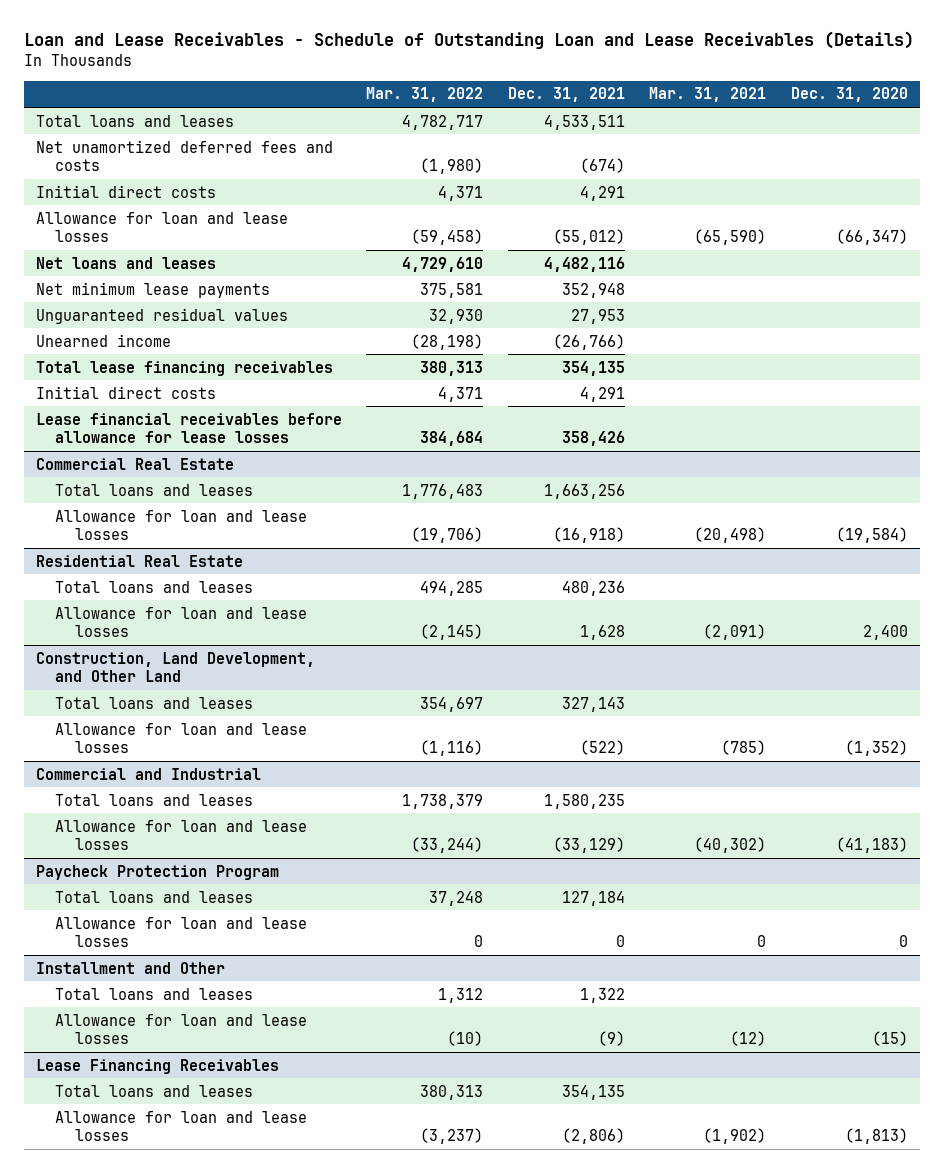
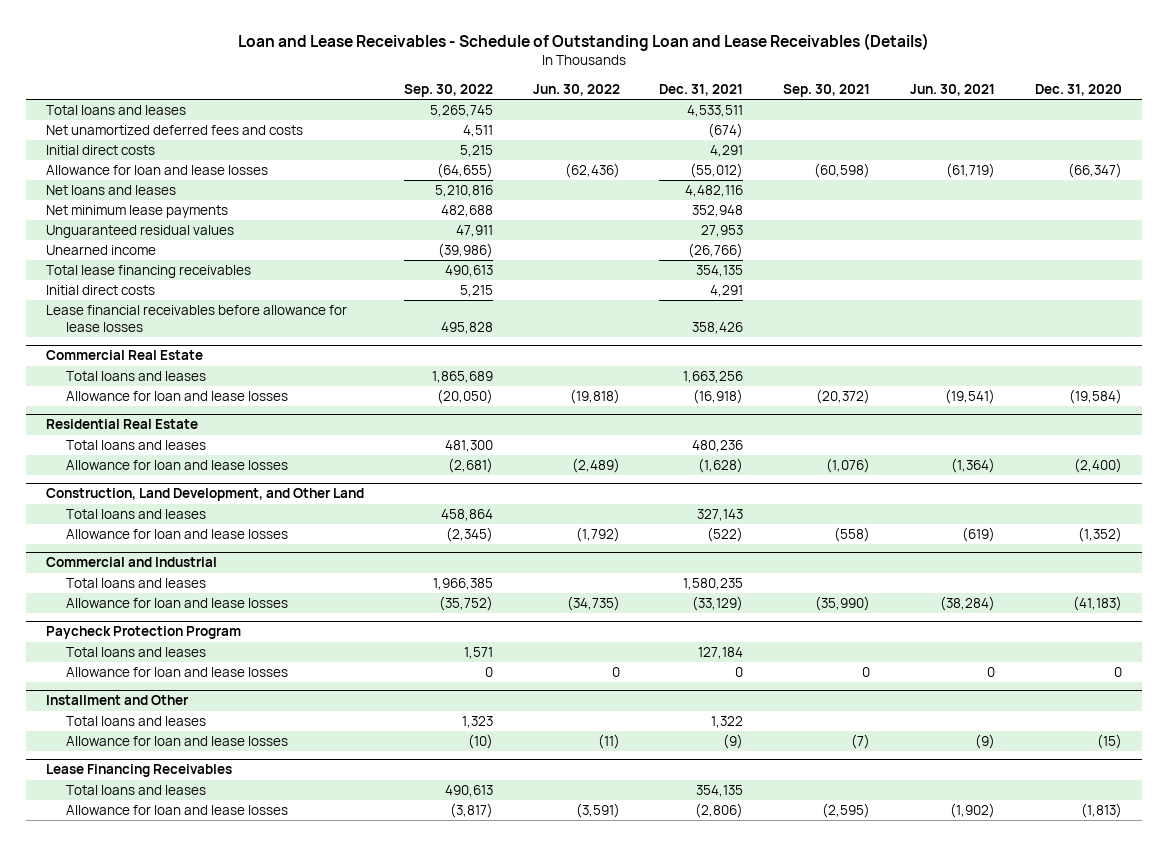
- | Mar. 31, 2022 | Dec. 31, 2021 | Mar. 31, 2021 | Dec. 31, 2020
+ | Sep. 30, 2022 | Jun. 30, 2022 | Dec. 31, 2021 | Sep. 30, 2021 | Jun. 30, 2021 | Dec. 31, 2020
@ Residential Real Estate
- Allowance for loan and lease losses | (2,145) | 1,628 | (2,091) | 2,400
+ Allowance for loan and lease losses | (2,681) | (2,489) | (1,628) | (1,076) | (1,364) | (2,400)

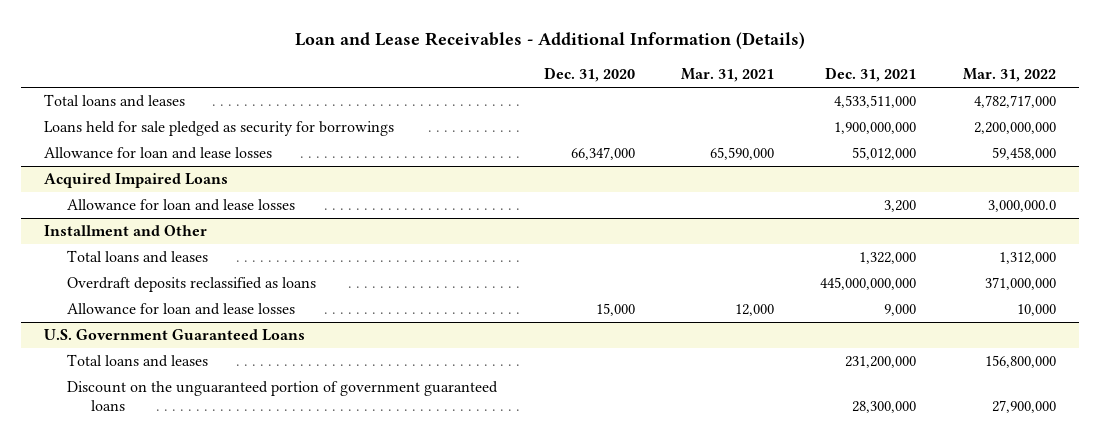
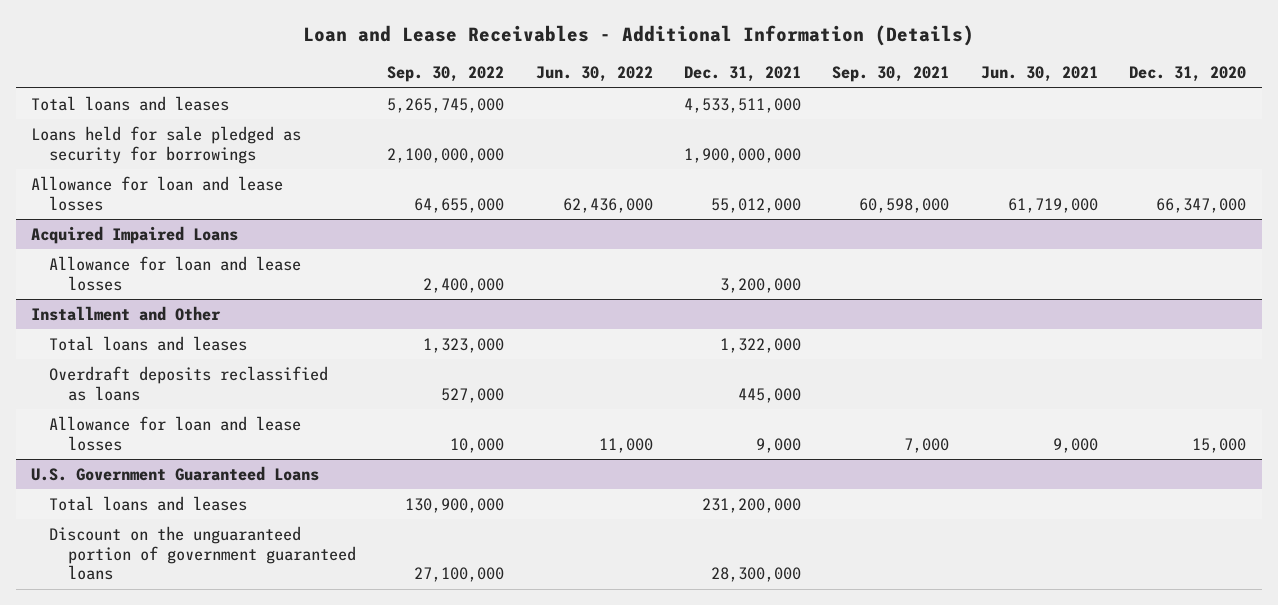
- | Dec. 31, 2020 | Mar. 31, 2021 | Dec. 31, 2021 | Mar. 31, 2022
+ | Sep. 30, 2022 | Jun. 30, 2022 | Dec. 31, 2021 | Sep. 30, 2021 | Jun. 30, 2021 | Dec. 31, 2020
@ Acquired Impaired Loans
- Allowance for loan and lease losses | | | 3,200 | 3,000,000.0
+ Allowance for loan and lease losses | 2,400,000 | | 3,200,000 | | |
@ Installment and Other
- Overdraft deposits reclassified as loans | | | 445,000,000,000 | 371,000,000
+ Overdraft deposits reclassified as loans | 527,000 | | 445,000 | | |

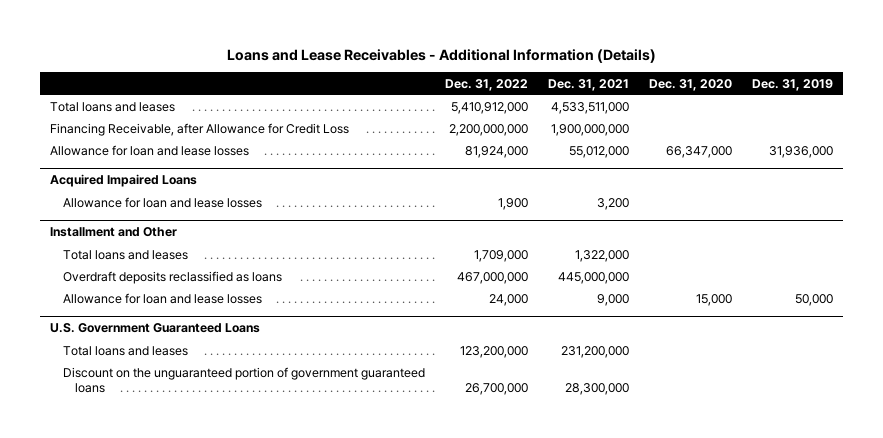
- Loan and Lease Receivables - Additional Information (Details)
+ Loans and Lease Receivables - Additional Information (Details)
- | Sep. 30, 2022 | Jun. 30, 2022 | Dec. 31, 2021 | Sep. 30, 2021 | Jun. 30, 2021 | Dec. 31, 2020
+ | Dec. 31, 2022 | Dec. 31, 2021 | Dec. 31, 2020 | Dec. 31, 2019
- Loans held for sale pledged as security for borrowings | 2,100,000,000 | | 1,900,000,000 | | |
+ Financing Receivable, after Allowance for Credit Loss | 2,200,000,000 | 1,900,000,000 | |
@ Acquired Impaired Loans
- Allowance for loan and lease losses | 2,400,000 | | 3,200,000 | | |
+ Allowance for loan and lease losses | 1,900 | 3,200 | |
@ Installment and Other
- Overdraft deposits reclassified as loans | 527,000 | | 445,000 | | |
+ Overdraft deposits reclassified as loans | 467,000,000 | 445,000,000 | |

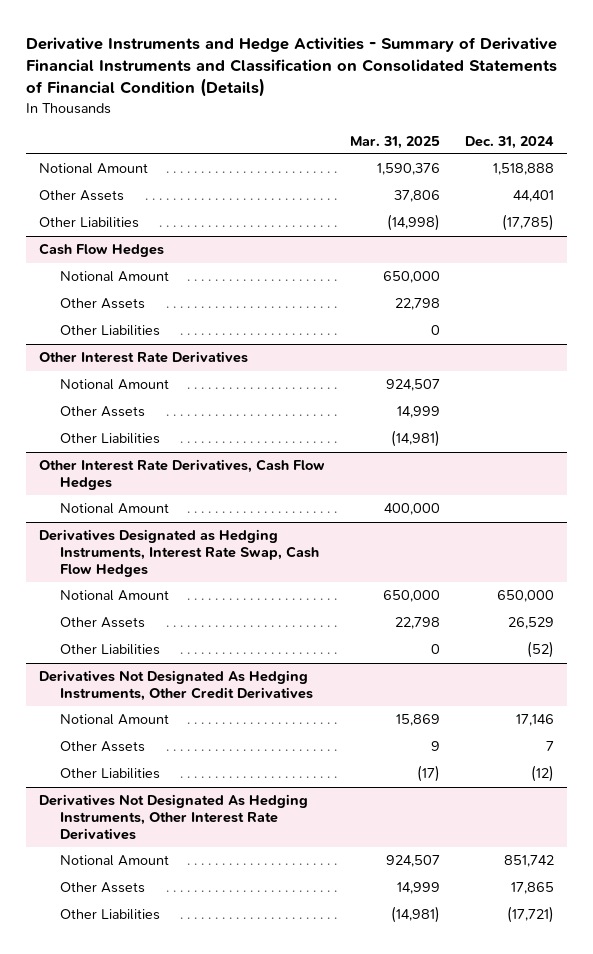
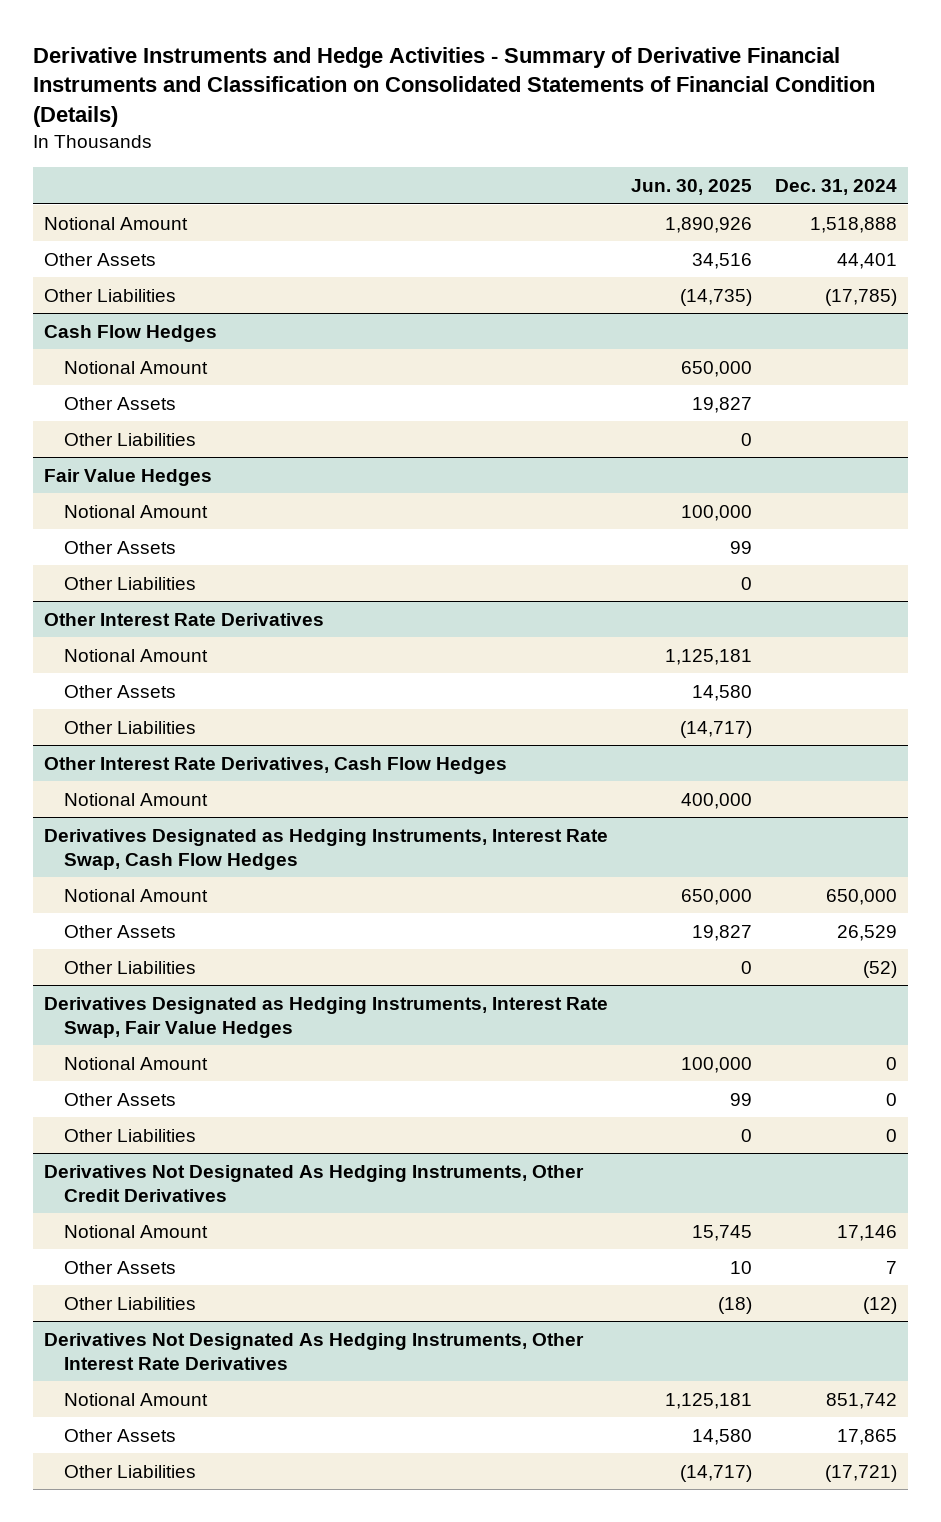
- | Mar. 31, 2025 | Dec. 31, 2024
+ | Jun. 30, 2025 | Dec. 31, 2024
+ Fair Value Hedges
+ Notional Amount | 100,000 |
+ Other Assets | 99 |
+ Other Liabilities | 0 |
+ Derivatives Designated as Hedging Instruments, Interest Rate Swap, Fair Value Hedges
+ Notional Amount | 100,000 | 0
+ Other Assets | 99 | 0
+ Other Liabilities | 0 | 0

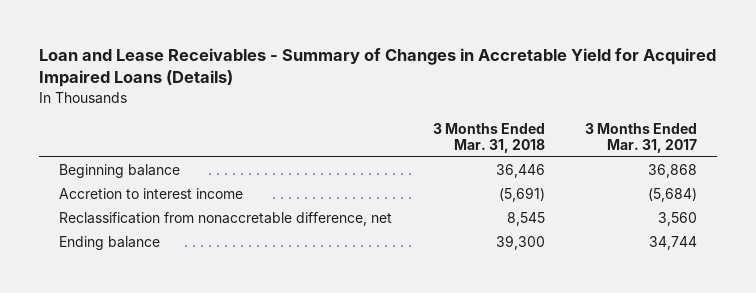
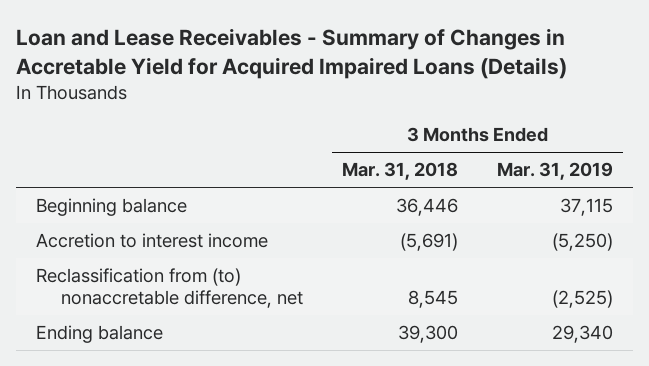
- | 3 Months Ended Mar. 31, 2018 | 3 Months Ended Mar. 31, 2017
+ | 3 Months Ended Mar. 31, 2018 | 3 Months Ended Mar. 31, 2019
- Reclassification from nonaccretable difference, net | 8,545 | 3,560
+ Reclassification from (to) nonaccretable difference, net | 8,545 | (2,525)

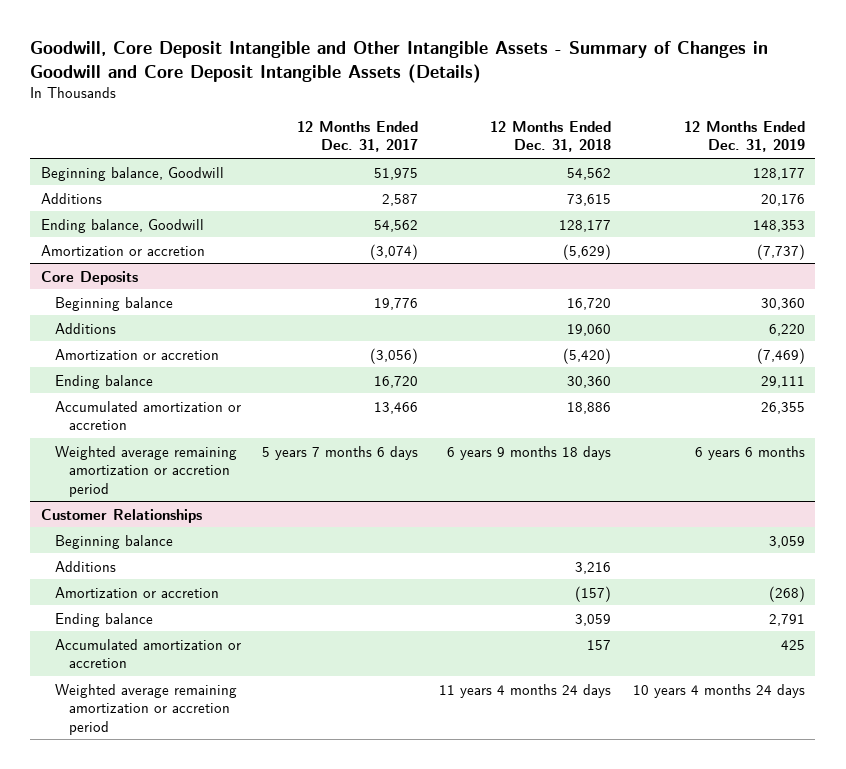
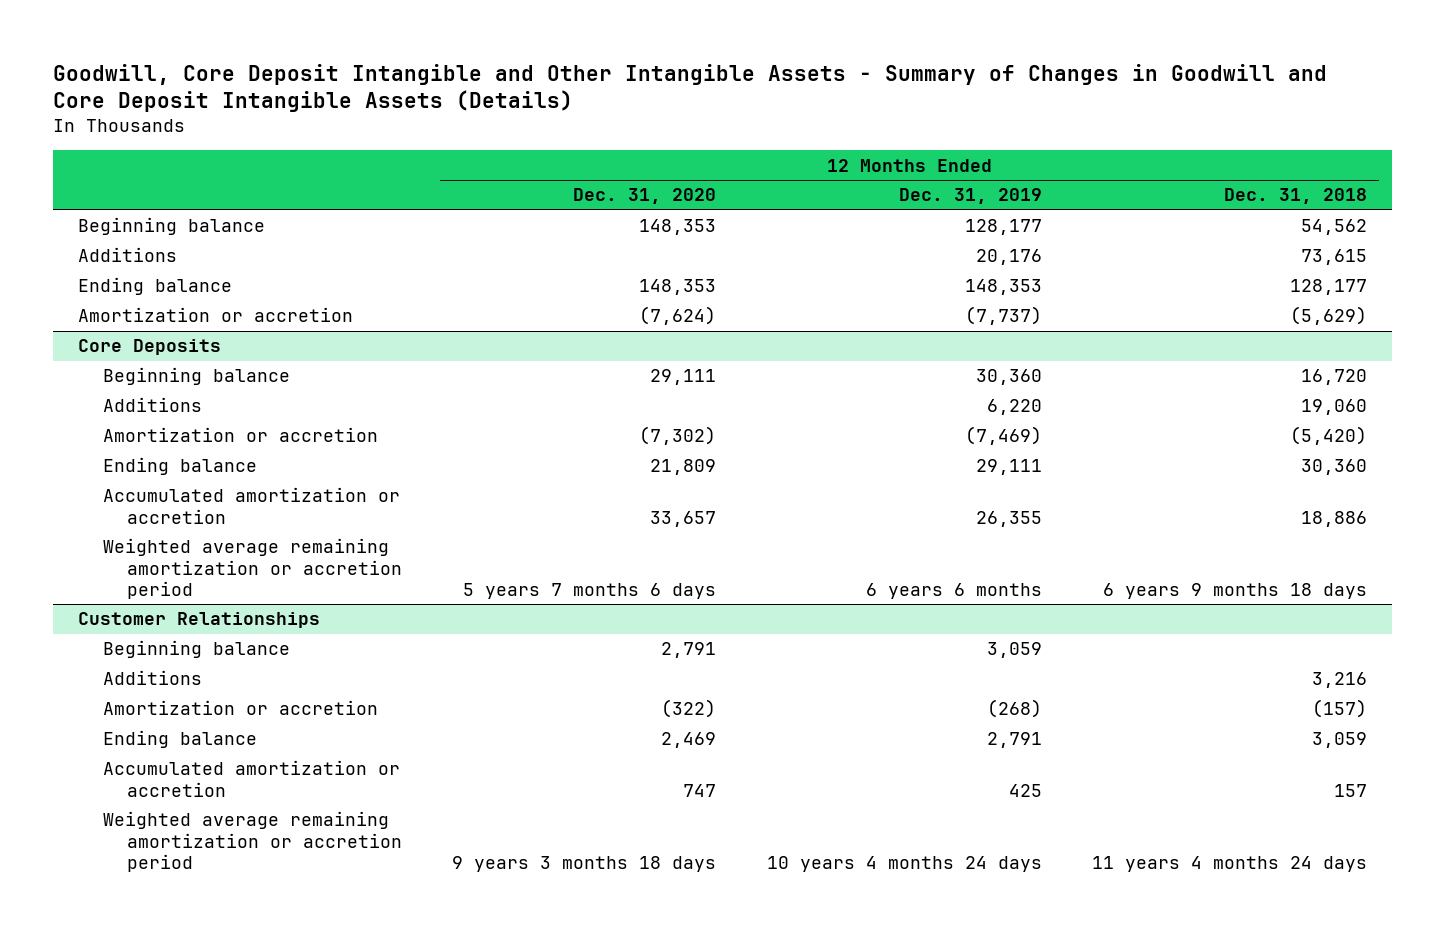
- | 12 Months Ended Dec. 31, 2017 | 12 Months Ended Dec. 31, 2018 | 12 Months Ended Dec. 31, 2019
+ | 12 Months Ended Dec. 31, 2020 | 12 Months Ended Dec. 31, 2019 | 12 Months Ended Dec. 31, 2018
- Beginning balance, Goodwill | 51,975 | 54,562 | 128,177
+ Beginning balance | 148,353 | 128,177 | 54,562
- Ending balance, Goodwill | 54,562 | 128,177 | 148,353
+ Ending balance | 148,353 | 148,353 | 128,177

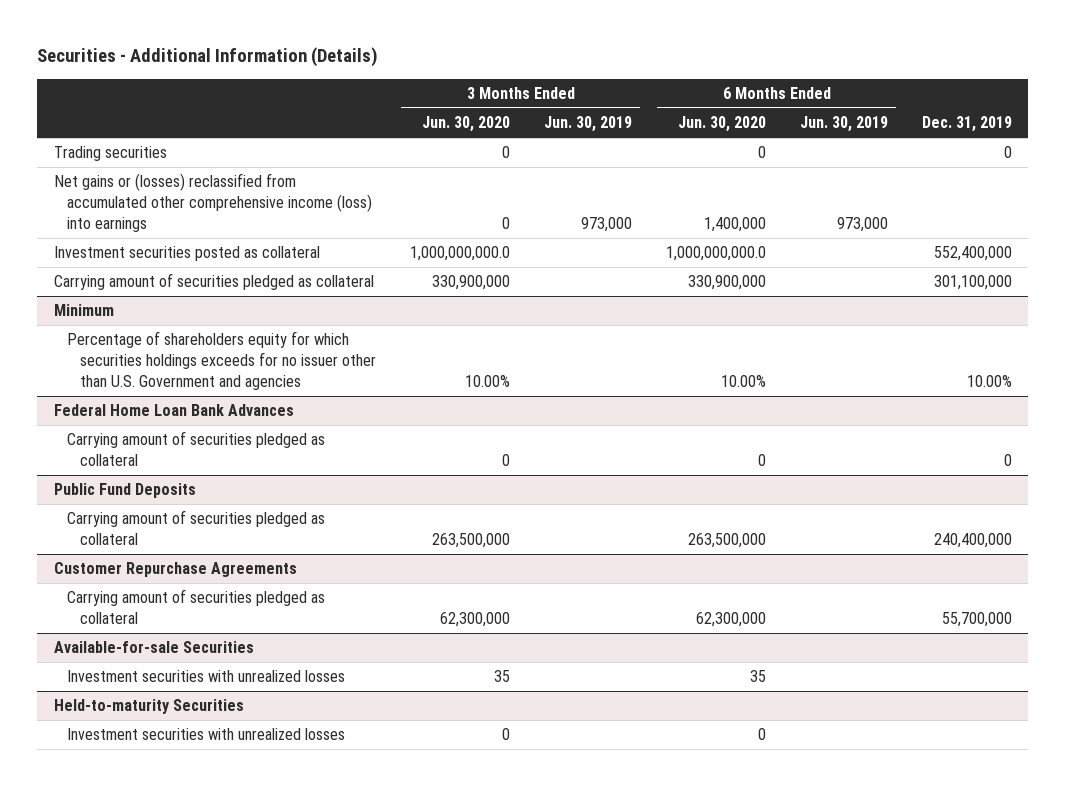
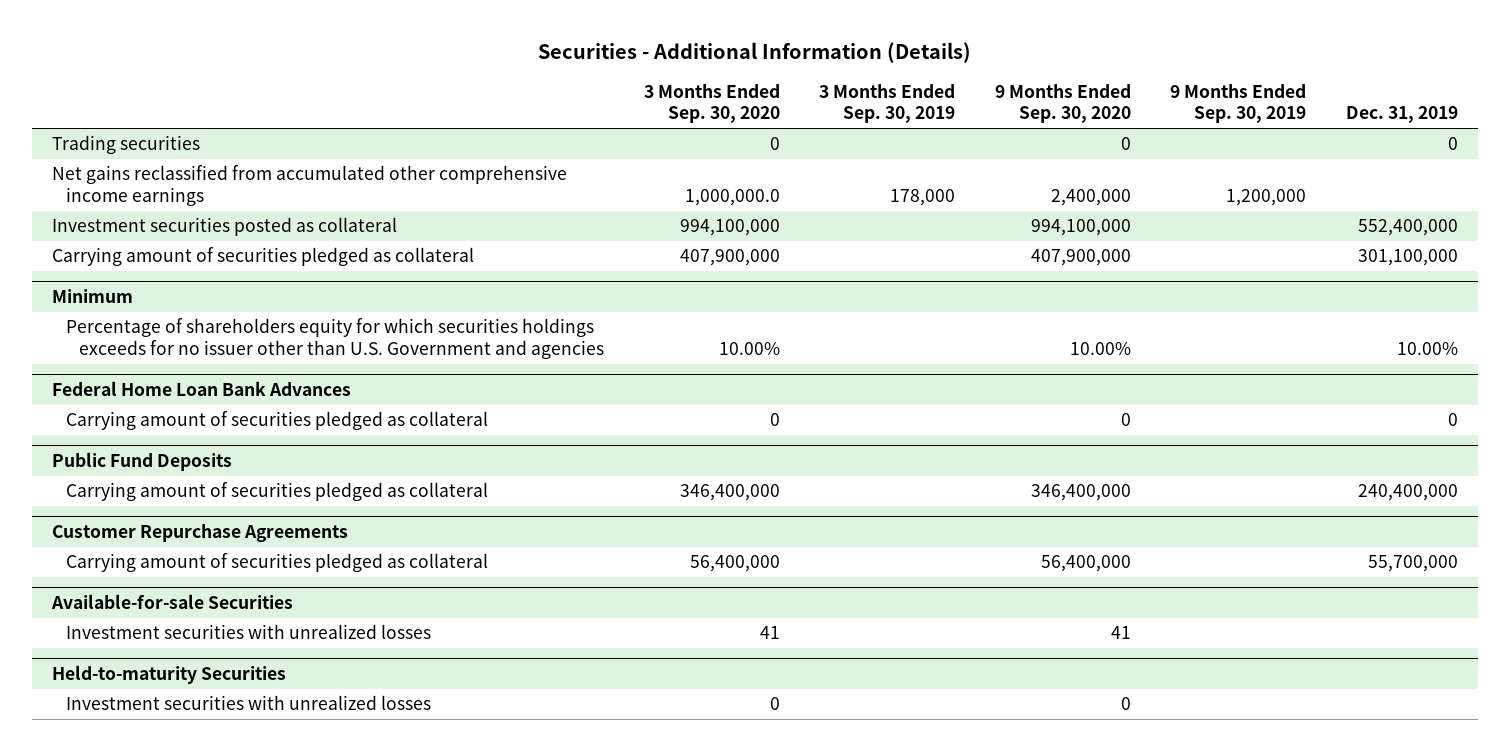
- | 3 Months Ended Jun. 30, 2020 | 3 Months Ended Jun. 30, 2019 | 6 Months Ended Jun. 30, 2020 | 6 Months Ended Jun. 30, 2019 | Dec. 31, 2019
+ | 3 Months Ended Sep. 30, 2020 | 3 Months Ended Sep. 30, 2019 | 9 Months Ended Sep. 30, 2020 | 9 Months Ended Sep. 30, 2019 | Dec. 31, 2019
- Net gains or (losses) reclassified from accumulated other comprehensive income (loss) into earnings | 0 | 973,000 | 1,400,000 | 973,000 |
+ Net gains reclassified from accumulated other comprehensive income earnings | 1,000,000.0 | 178,000 | 2,400,000 | 1,200,000 |

